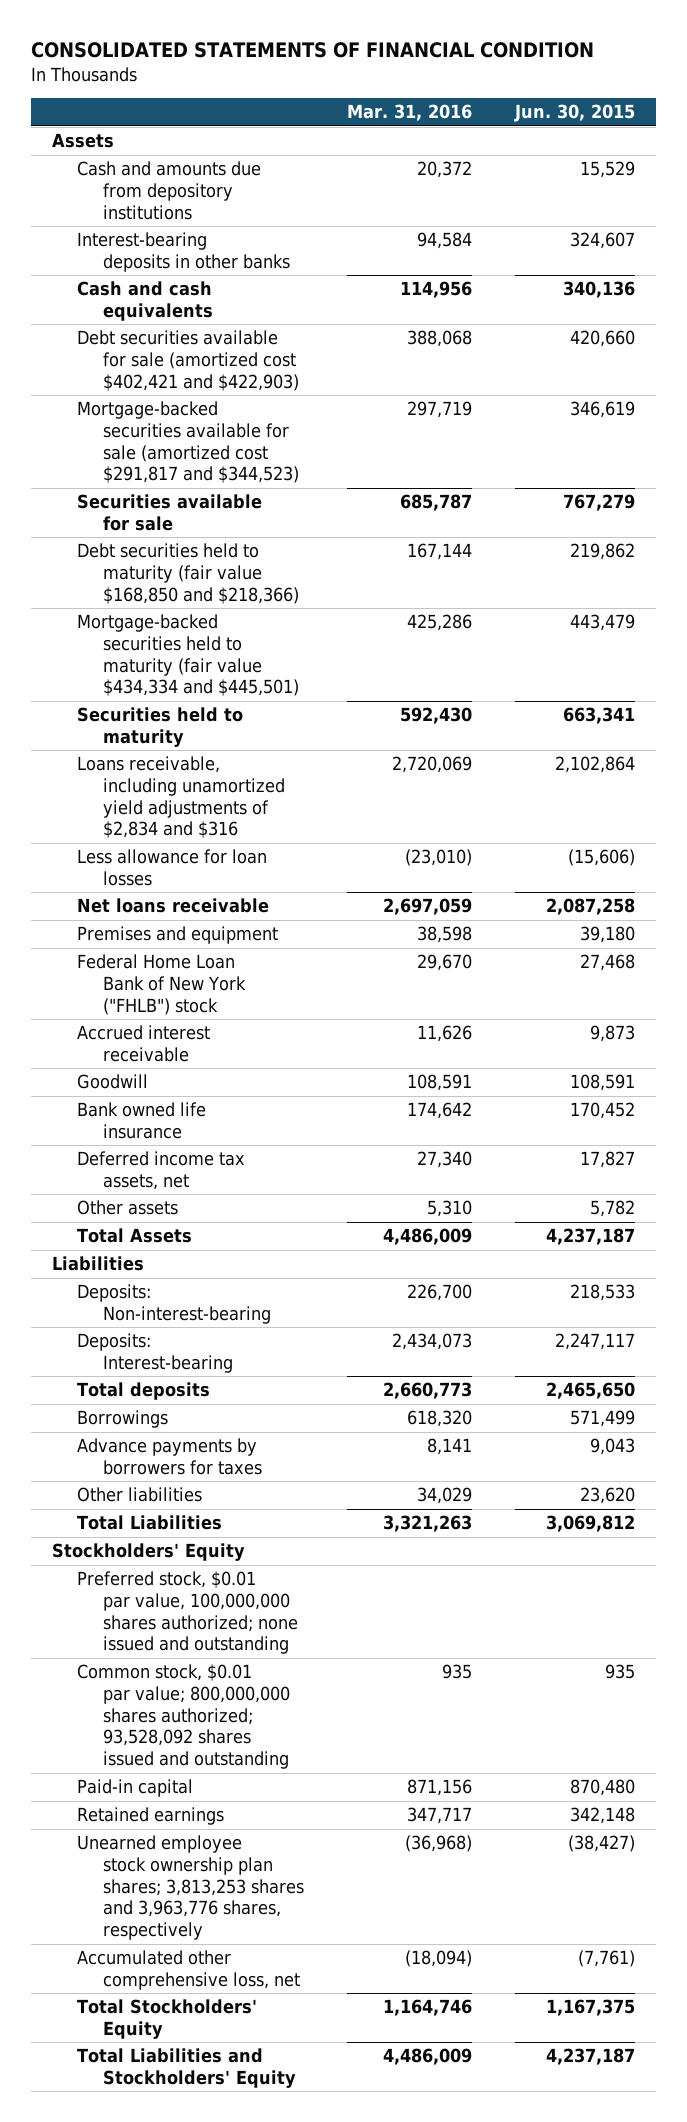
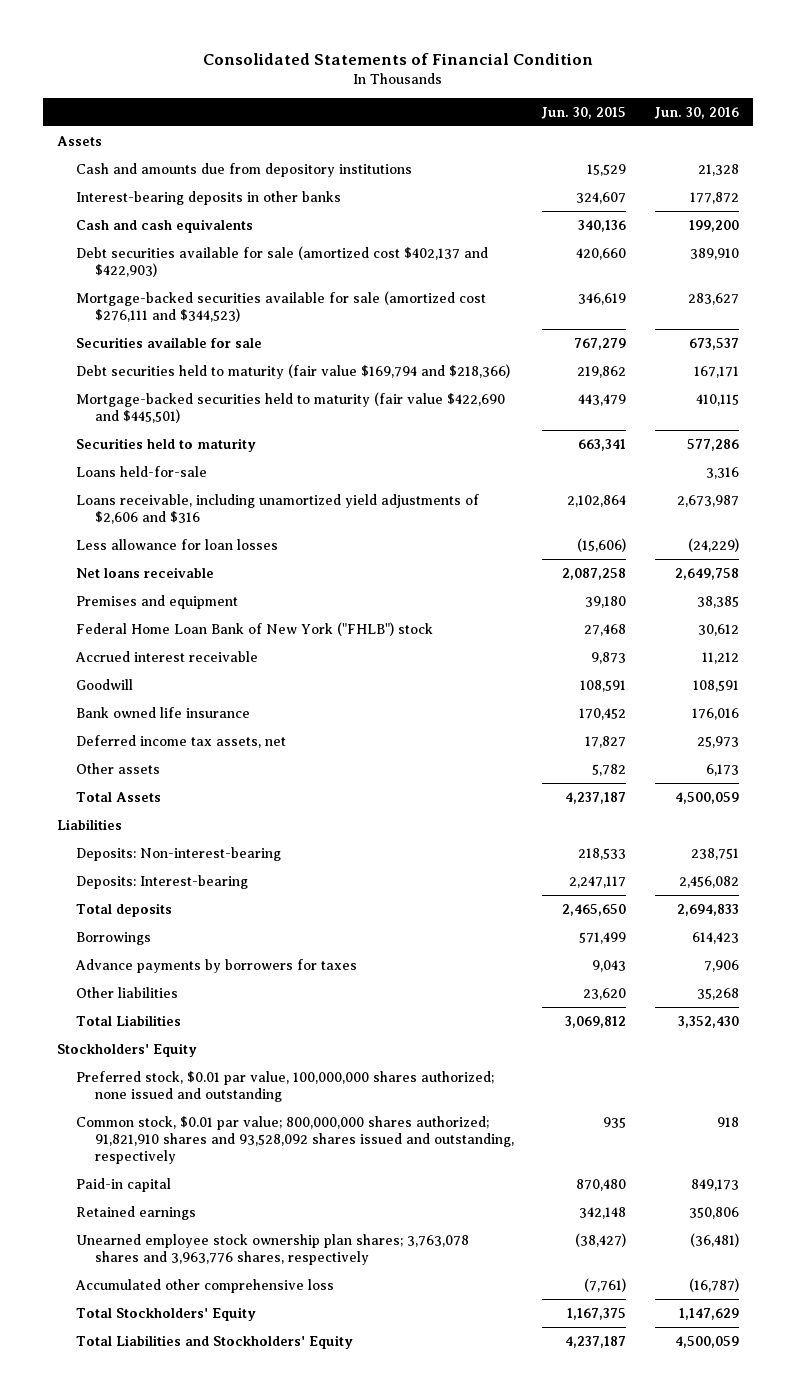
- CONSOLIDATED STATEMENTS OF FINANCIAL CONDITION
+ Consolidated Statements of Financial Condition
- | Mar. 31, 2016 | Jun. 30, 2015
+ | Jun. 30, 2015 | Jun. 30, 2016
- Debt securities available for sale (amortized cost $402,421 and $422,903) | 388,068 | 420,660
- Mortgage-backed securities available for sale (amortized cost $291,817 and $344,523) | 297,719 | 346,619
+ Debt securities available for sale (amortized cost $402,137 and $422,903) | 420,660 | 389,910
+ Mortgage-backed securities available for sale (amortized cost $276,111 and $344,523) | 346,619 | 283,627
- Debt securities held to maturity (fair value $168,850 and $218,366) | 167,144 | 219,862
- Mortgage-backed securities held to maturity (fair value $434,334 and $445,501) | 425,286 | 443,479
+ Debt securities held to maturity (fair value $169,794 and $218,366) | 219,862 | 167,171
+ Mortgage-backed securities held to maturity (fair value $422,690 and $445,501) | 443,479 | 410,115
- Loans receivable, including unamortized yield adjustments of $2,834 and $316 | 2,720,069 | 2,102,864
+ Loans held-for-sale | | 3,316
+ Loans receivable, including unamortized yield adjustments of $2,606 and $316 | 2,102,864 | 2,673,987
- Common stock, $0.01 par value; 800,000,000 shares authorized; 93,528,092 shares issued and outstanding | 935 | 935
+ Common stock, $0.01 par value; 800,000,000 shares authorized; 91,821,910 shares and 93,528,092 shares issued and outstanding, respectively | 935 | 918
- Unearned employee stock ownership plan shares; 3,813,253 shares and 3,963,776 shares, respectively | (36,968) | (38,427)
- Accumulated other comprehensive loss, net | (18,094) | (7,761)
+ Unearned employee stock ownership plan shares; 3,763,078 shares and 3,963,776 shares, respectively | (38,427) | (36,481)
+ Accumulated other comprehensive loss | (7,761) | (16,787)

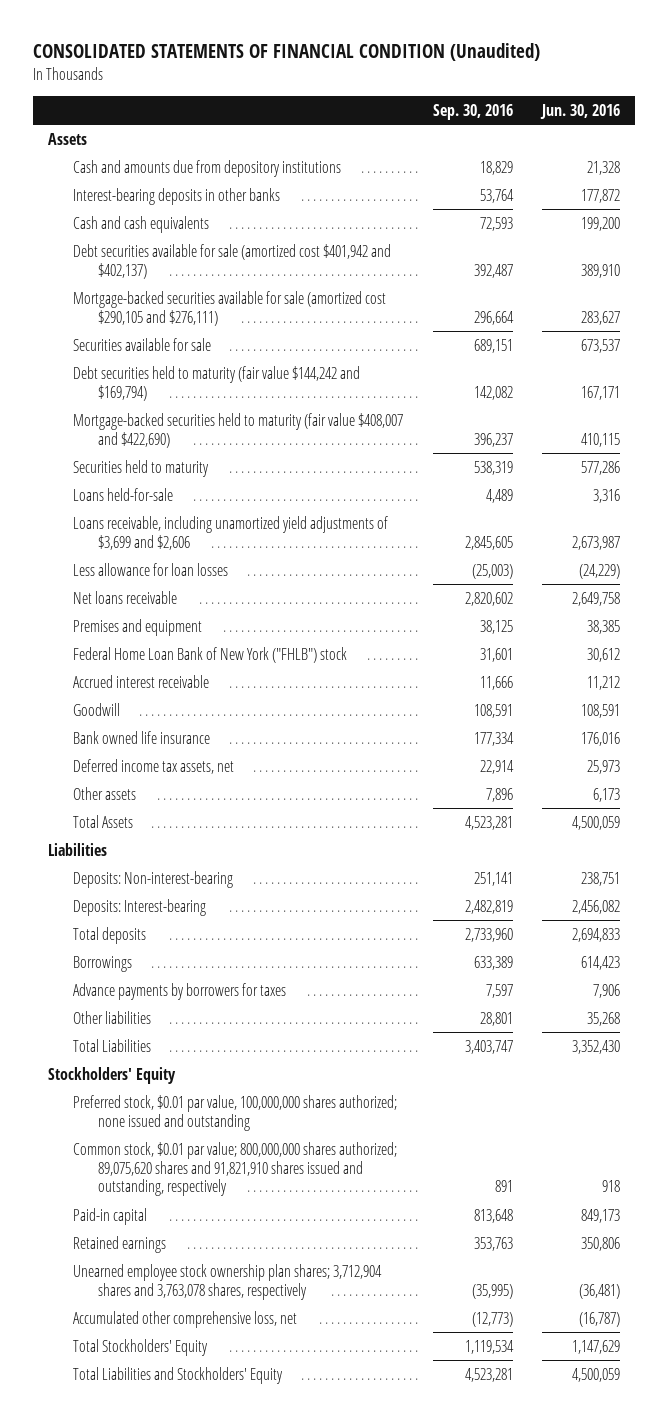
- Consolidated Statements of Financial Condition
+ CONSOLIDATED STATEMENTS OF FINANCIAL CONDITION (Unaudited)
- | Jun. 30, 2015 | Jun. 30, 2016
+ | Sep. 30, 2016 | Jun. 30, 2016
- Debt securities available for sale (amortized cost $402,137 and $422,903) | 420,660 | 389,910
- Mortgage-backed securities available for sale (amortized cost $276,111 and $344,523) | 346,619 | 283,627
+ Debt securities available for sale (amortized cost $401,942 and $402,137) | 392,487 | 389,910
+ Mortgage-backed securities available for sale (amortized cost $290,105 and $276,111) | 296,664 | 283,627
- Debt securities held to maturity (fair value $169,794 and $218,366) | 219,862 | 167,171
- Mortgage-backed securities held to maturity (fair value $422,690 and $445,501) | 443,479 | 410,115
+ Debt securities held to maturity (fair value $144,242 and $169,794) | 142,082 | 167,171
+ Mortgage-backed securities held to maturity (fair value $408,007 and $422,690) | 396,237 | 410,115
- Loans receivable, including unamortized yield adjustments of $2,606 and $316 | 2,102,864 | 2,673,987
+ Loans receivable, including unamortized yield adjustments of $3,699 and $2,606 | 2,845,605 | 2,673,987
- Common stock, $0.01 par value; 800,000,000 shares authorized; 91,821,910 shares and 93,528,092 shares issued and outstanding, respectively | 935 | 918
+ Common stock, $0.01 par value; 800,000,000 shares authorized; 89,075,620 shares and 91,821,910 shares issued and outstanding, respectively | 891 | 918
- Unearned employee stock ownership plan shares; 3,763,078 shares and 3,963,776 shares, respectively | (38,427) | (36,481)
- Accumulated other comprehensive loss | (7,761) | (16,787)
+ Unearned employee stock ownership plan shares; 3,712,904 shares and 3,763,078 shares, respectively | (35,995) | (36,481)
+ Accumulated other comprehensive loss, net | (12,773) | (16,787)

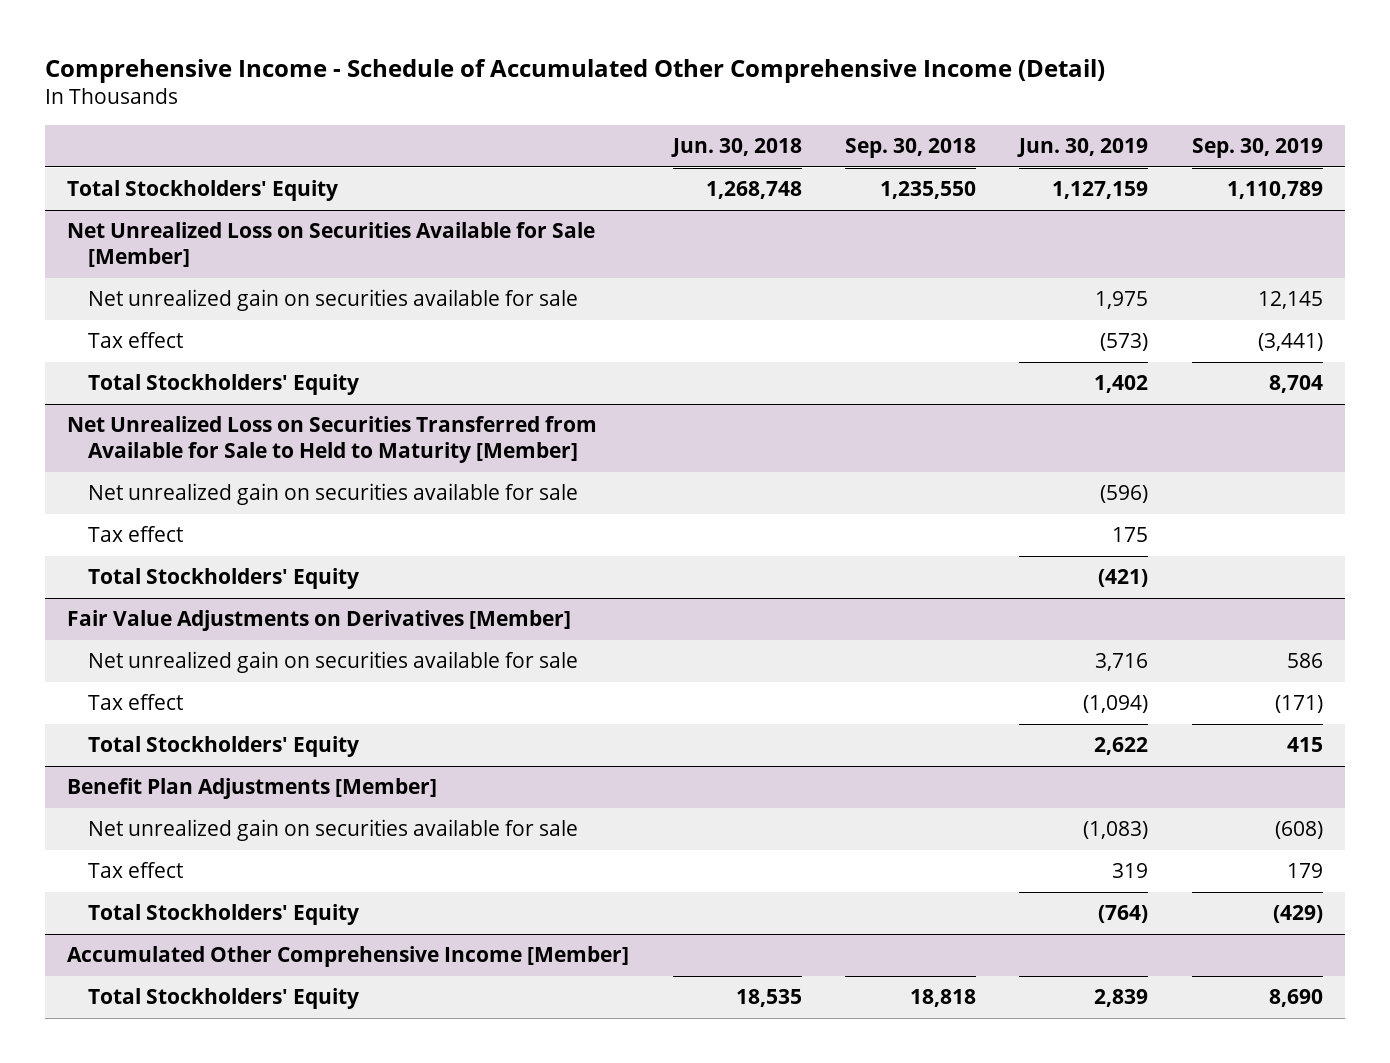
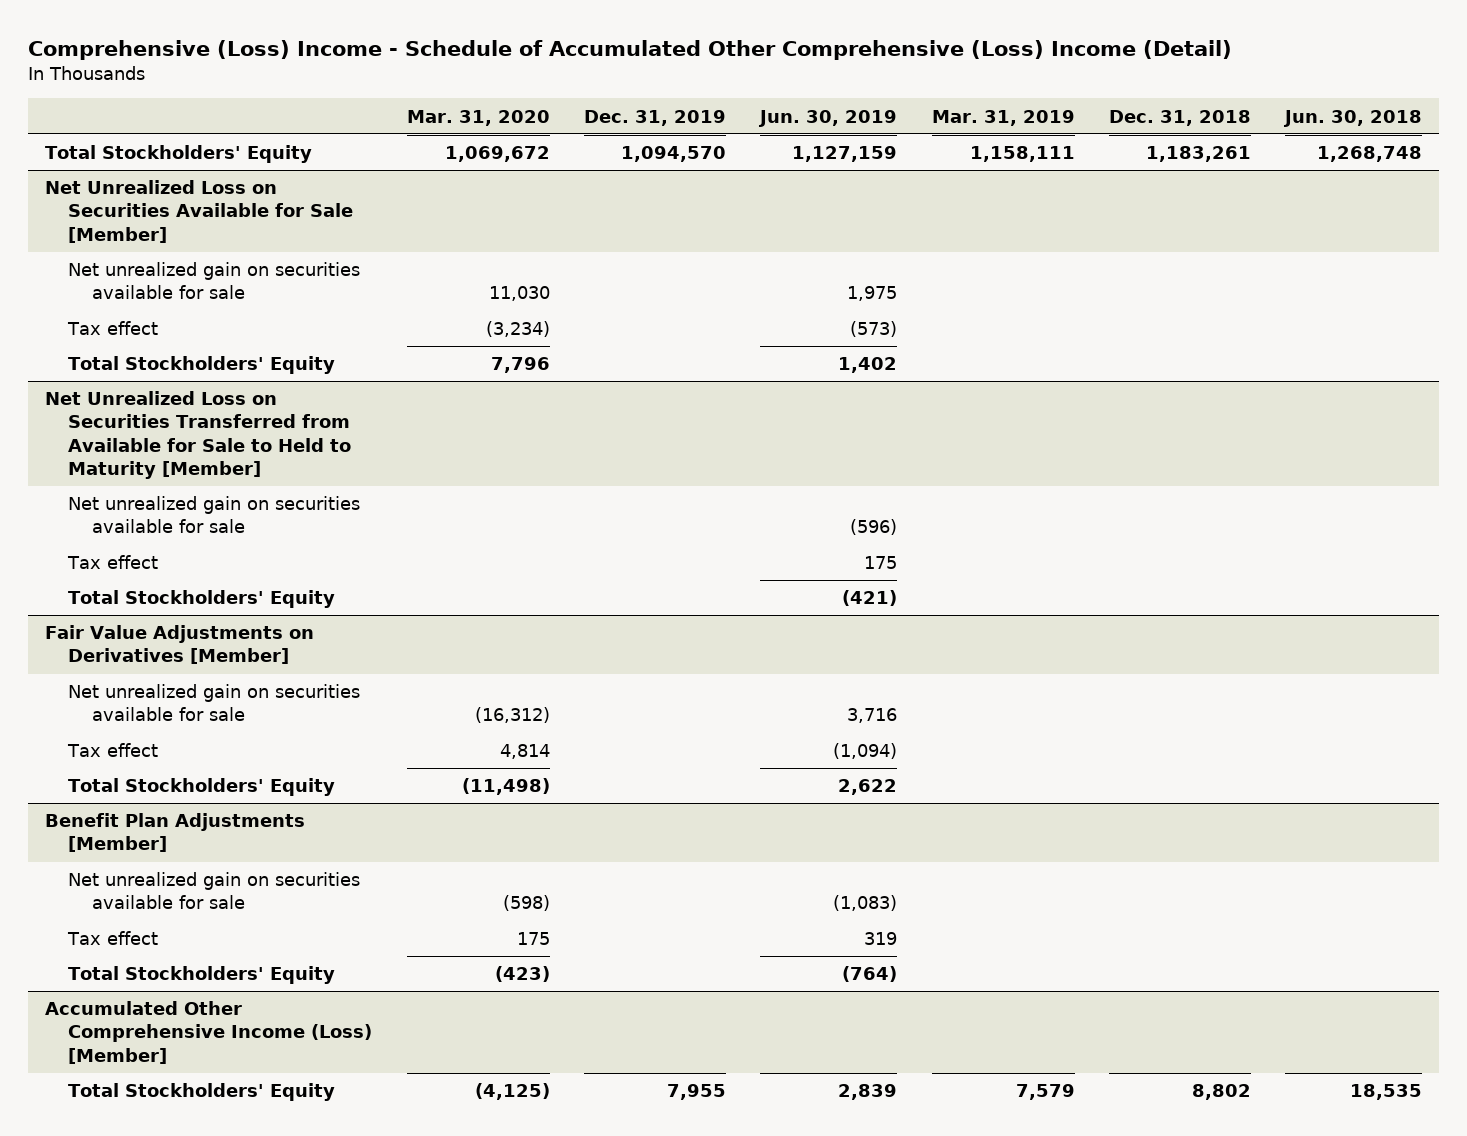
- Comprehensive Income - Schedule of Accumulated Other Comprehensive Income (Detail)
+ Comprehensive (Loss) Income - Schedule of Accumulated Other Comprehensive (Loss) Income (Detail)
- | Jun. 30, 2018 | Sep. 30, 2018 | Jun. 30, 2019 | Sep. 30, 2019
+ | Mar. 31, 2020 | Dec. 31, 2019 | Jun. 30, 2019 | Mar. 31, 2019 | Dec. 31, 2018 | Jun. 30, 2018
- Accumulated Other Comprehensive Income [Member]
+ Accumulated Other Comprehensive Income (Loss) [Member]

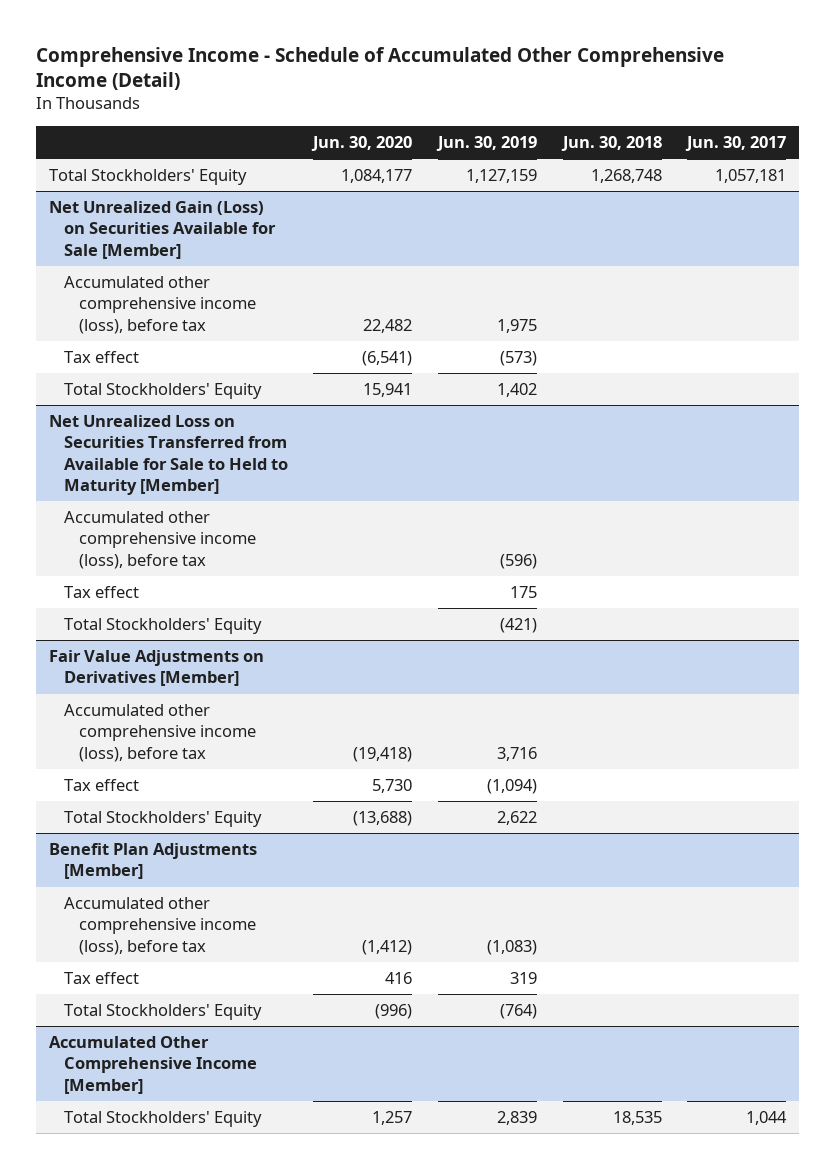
- Comprehensive (Loss) Income - Schedule of Accumulated Other Comprehensive (Loss) Income (Detail)
+ Comprehensive Income - Schedule of Accumulated Other Comprehensive Income (Detail)
- | Mar. 31, 2020 | Dec. 31, 2019 | Jun. 30, 2019 | Mar. 31, 2019 | Dec. 31, 2018 | Jun. 30, 2018
+ | Jun. 30, 2020 | Jun. 30, 2019 | Jun. 30, 2018 | Jun. 30, 2017
- Net Unrealized Loss on Securities Available for Sale [Member]
- Net unrealized gain on securities available for sale | 11,030 | | 1,975 | | |
+ Net Unrealized Gain (Loss) on Securities Available for Sale [Member]
+ Accumulated other comprehensive income (loss), before tax | 22,482 | 1,975 | |
@ Net Unrealized Loss on Securities Transferred from Available for Sale to Held to Maturity [Member]
- Net unrealized gain on securities available for sale | | | (596) | | |
+ Accumulated other comprehensive income (loss), before tax | | (596) | |
@ Fair Value Adjustments on Derivatives [Member]
- Net unrealized gain on securities available for sale | (16,312) | | 3,716 | | |
+ Accumulated other comprehensive income (loss), before tax | (19,418) | 3,716 | |
@ Benefit Plan Adjustments [Member]
- Net unrealized gain on securities available for sale | (598) | | (1,083) | | |
+ Accumulated other comprehensive income (loss), before tax | (1,412) | (1,083) | |
- Accumulated Other Comprehensive Income (Loss) [Member]
+ Accumulated Other Comprehensive Income [Member]

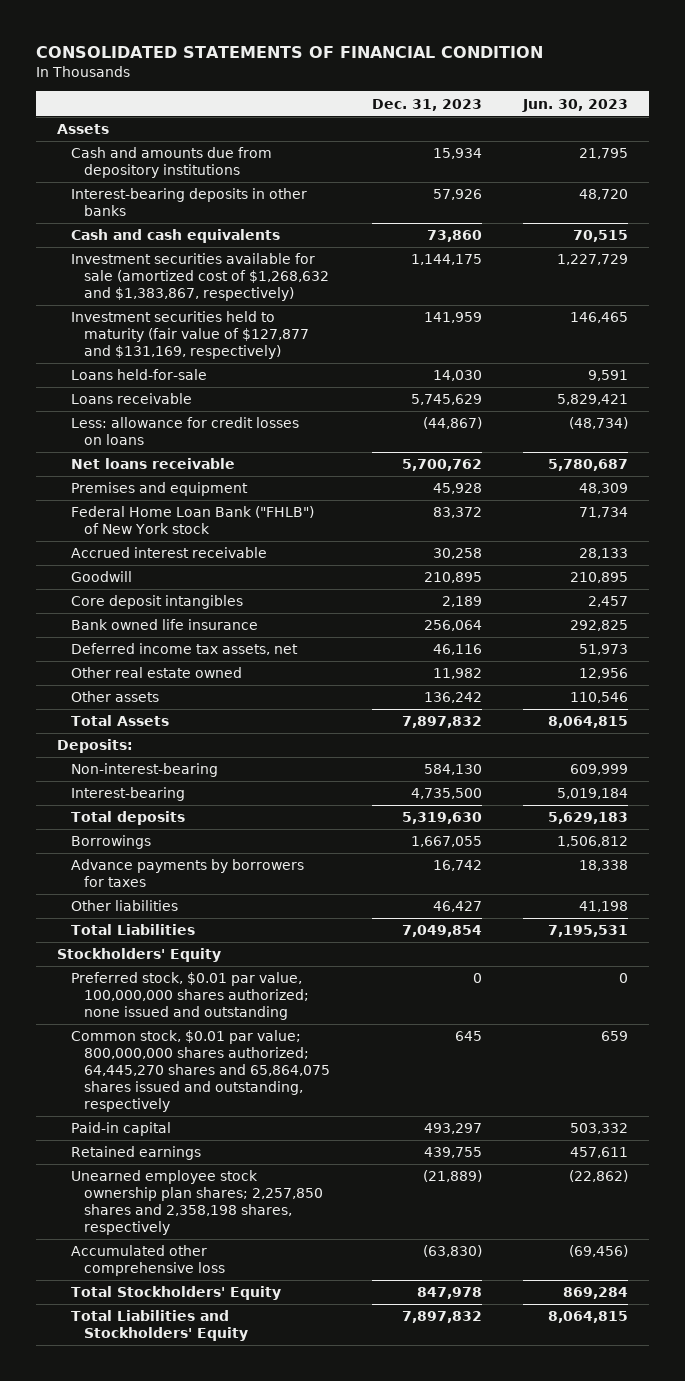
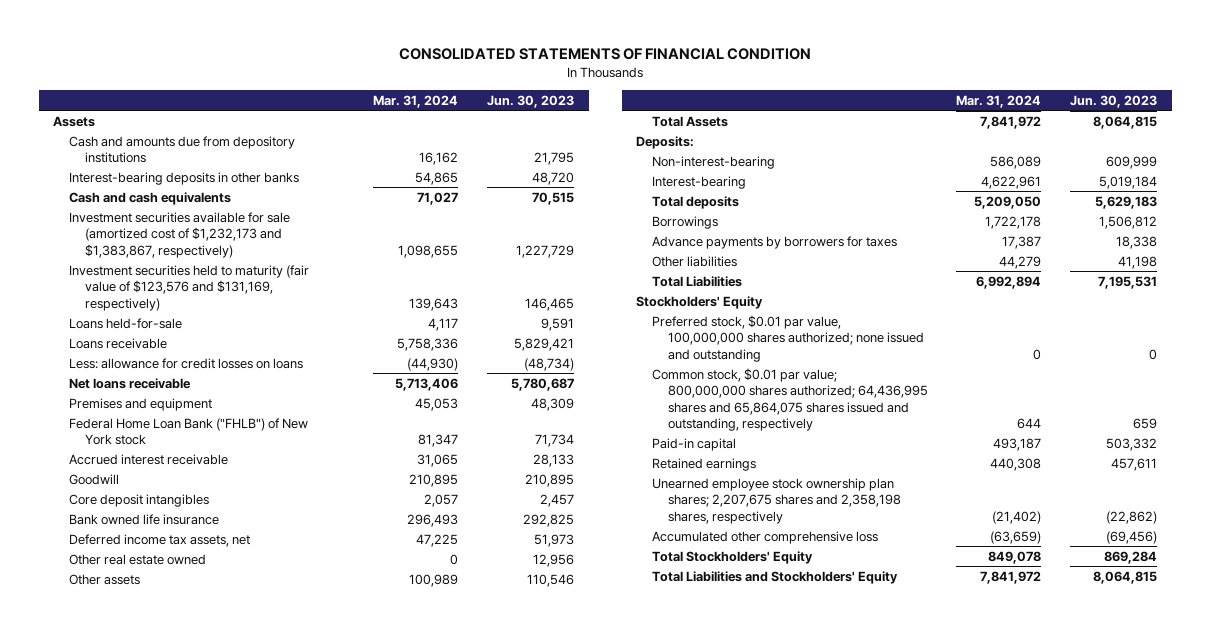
- | Dec. 31, 2023 | Jun. 30, 2023
+ | Mar. 31, 2024 | Jun. 30, 2023
- Investment securities available for sale (amortized cost of $1,268,632 and $1,383,867, respectively) | 1,144,175 | 1,227,729
- Investment securities held to maturity (fair value of $127,877 and $131,169, respectively) | 141,959 | 146,465
+ Investment securities available for sale (amortized cost of $1,232,173 and $1,383,867, respectively) | 1,098,655 | 1,227,729
+ Investment securities held to maturity (fair value of $123,576 and $131,169, respectively) | 139,643 | 146,465
- Common stock, $0.01 par value; 800,000,000 shares authorized; 64,445,270 shares and 65,864,075 shares issued and outstanding, respectively | 645 | 659
+ Common stock, $0.01 par value; 800,000,000 shares authorized; 64,436,995 shares and 65,864,075 shares issued and outstanding, respectively | 644 | 659
- Unearned employee stock ownership plan shares; 2,257,850 shares and 2,358,198 shares, respectively | (21,889) | (22,862)
+ Unearned employee stock ownership plan shares; 2,207,675 shares and 2,358,198 shares, respectively | (21,402) | (22,862)

